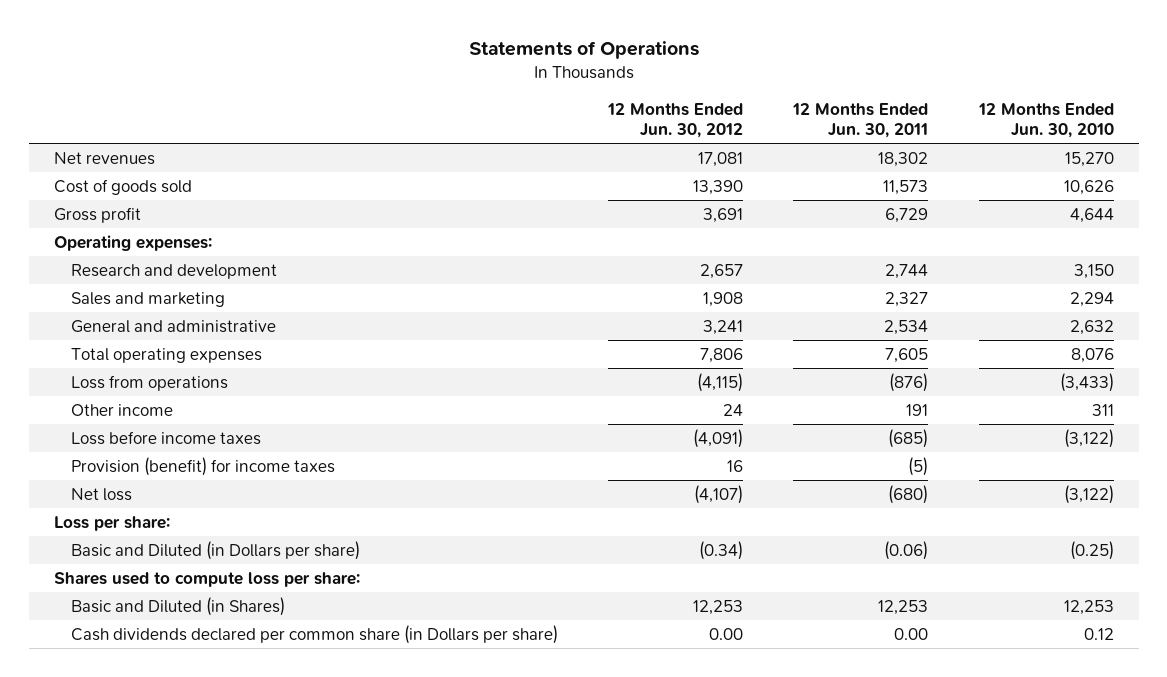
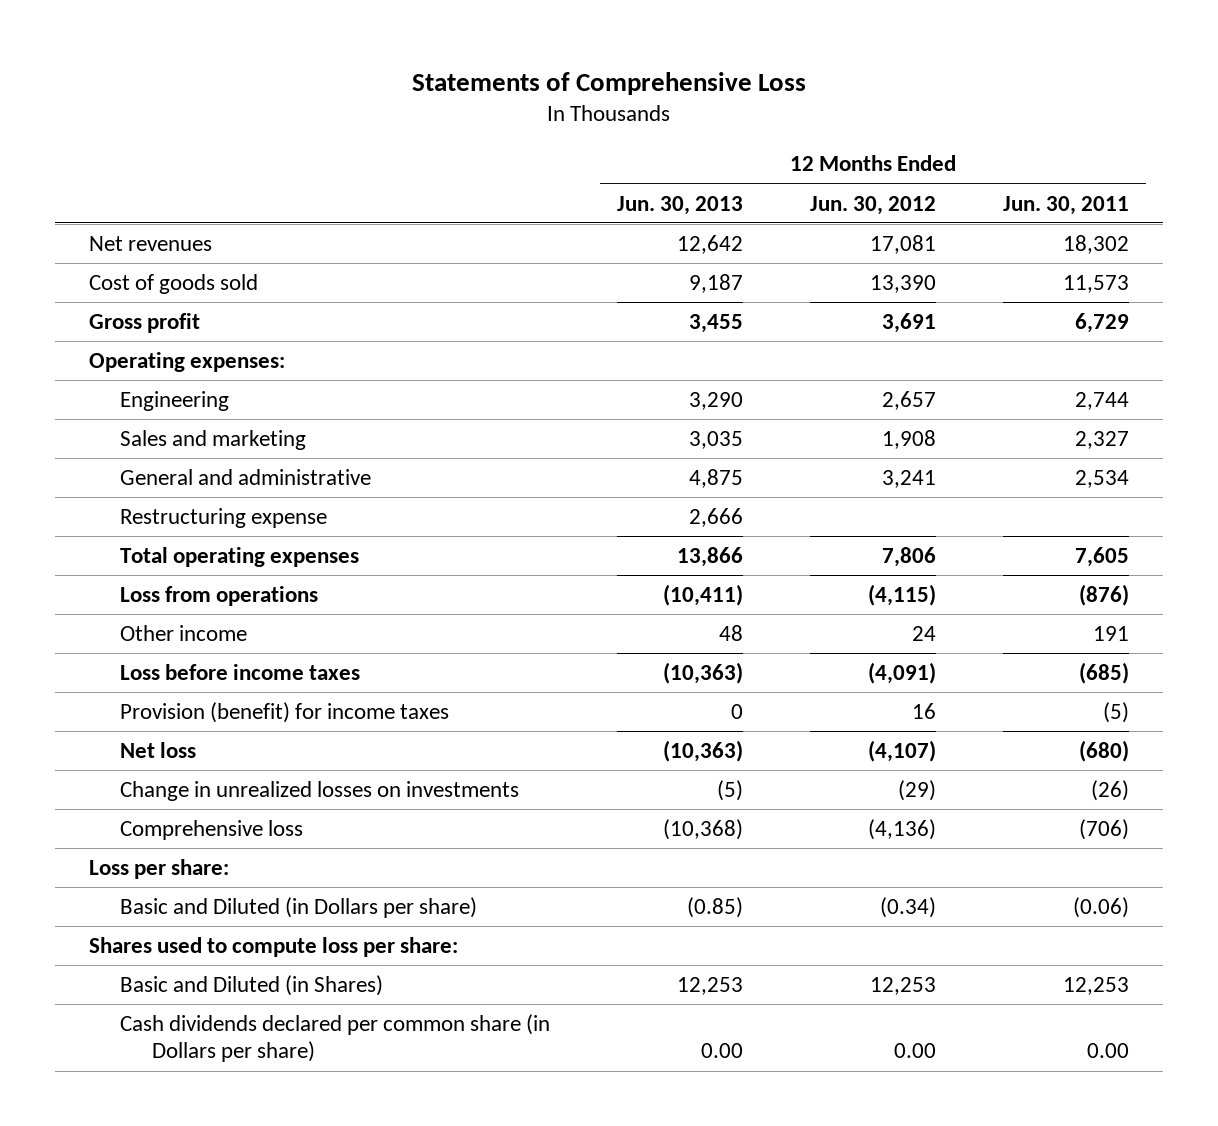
- Statements of Operations
+ Statements of Comprehensive Loss
- | 12 Months Ended Jun. 30, 2012 | 12 Months Ended Jun. 30, 2011 | 12 Months Ended Jun. 30, 2010
+ | 12 Months Ended Jun. 30, 2013 | 12 Months Ended Jun. 30, 2012 | 12 Months Ended Jun. 30, 2011
- Research and development | 2,657 | 2,744 | 3,150
+ Engineering | 3,290 | 2,657 | 2,744
+ Restructuring expense | 2,666 | |
+ Change in unrealized losses on investments | (5) | (29) | (26)
+ Comprehensive loss | (10,368) | (4,136) | (706)

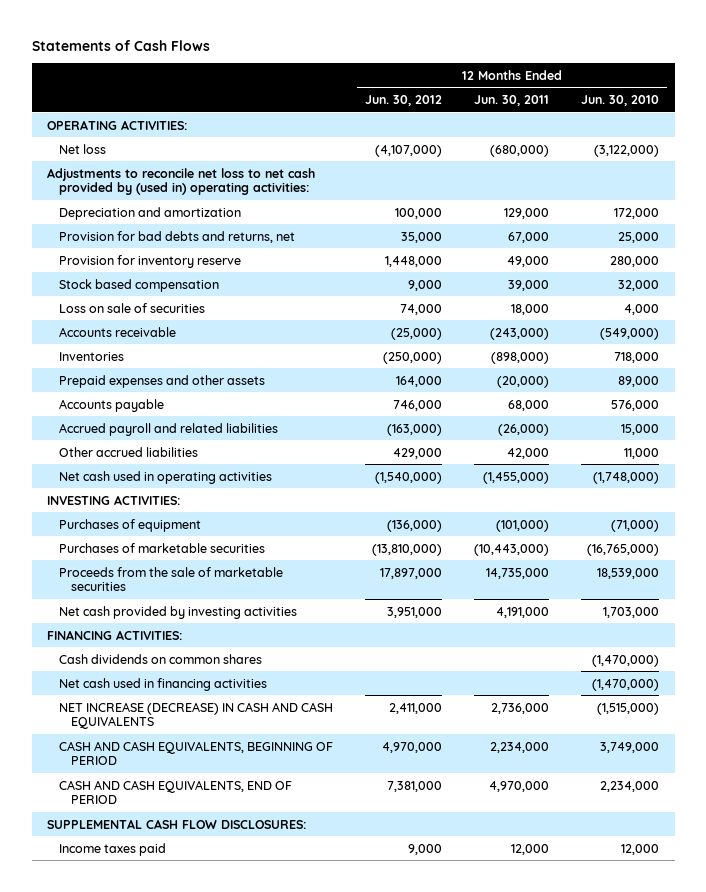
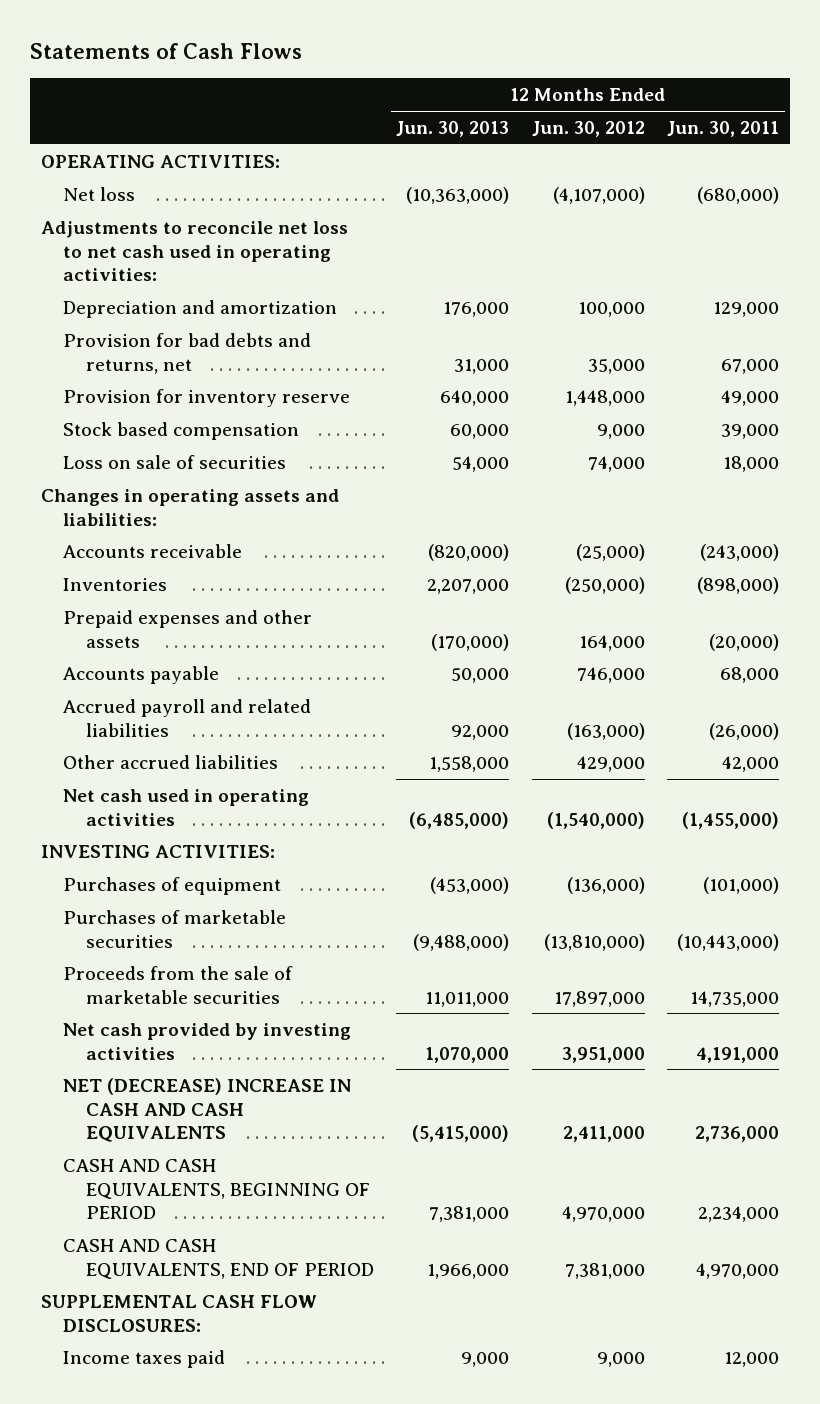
- | 12 Months Ended Jun. 30, 2012 | 12 Months Ended Jun. 30, 2011 | 12 Months Ended Jun. 30, 2010
+ | 12 Months Ended Jun. 30, 2013 | 12 Months Ended Jun. 30, 2012 | 12 Months Ended Jun. 30, 2011
- Adjustments to reconcile net loss to net cash provided by (used in) operating activities:
+ Adjustments to reconcile net loss to net cash used in operating activities:
+ Changes in operating assets and liabilities:
- FINANCING ACTIVITIES:
- Cash dividends on common shares | | | (1,470,000)
- Net cash used in financing activities | | | (1,470,000)
- NET INCREASE (DECREASE) IN CASH AND CASH EQUIVALENTS | 2,411,000 | 2,736,000 | (1,515,000)
+ NET (DECREASE) INCREASE IN CASH AND CASH EQUIVALENTS | (5,415,000) | 2,411,000 | 2,736,000

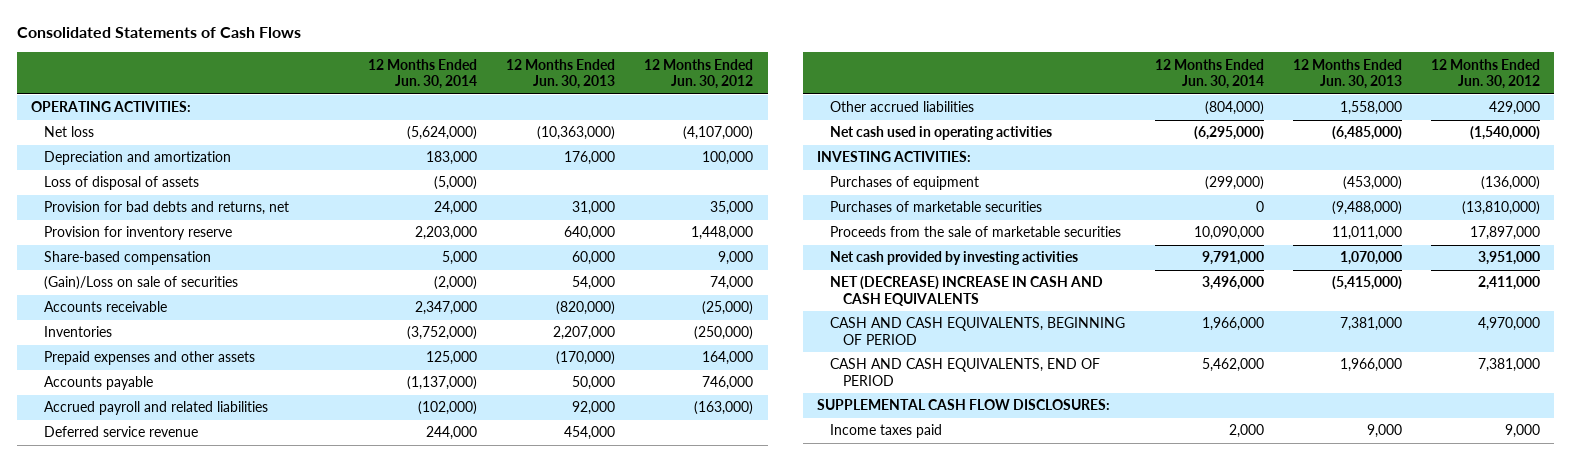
- Statements of Cash Flows
+ Consolidated Statements of Cash Flows
- | 12 Months Ended Jun. 30, 2013 | 12 Months Ended Jun. 30, 2012 | 12 Months Ended Jun. 30, 2011
+ | 12 Months Ended Jun. 30, 2014 | 12 Months Ended Jun. 30, 2013 | 12 Months Ended Jun. 30, 2012
- Adjustments to reconcile net loss to net cash used in operating activities:
+ Loss of disposal of assets | (5,000) | |
- Stock based compensation | 60,000 | 9,000 | 39,000
- Loss on sale of securities | 54,000 | 74,000 | 18,000
- Changes in operating assets and liabilities:
+ Share-based compensation | 5,000 | 60,000 | 9,000
+ (Gain)/Loss on sale of securities | (2,000) | 54,000 | 74,000
+ Deferred service revenue | 244,000 | 454,000 |

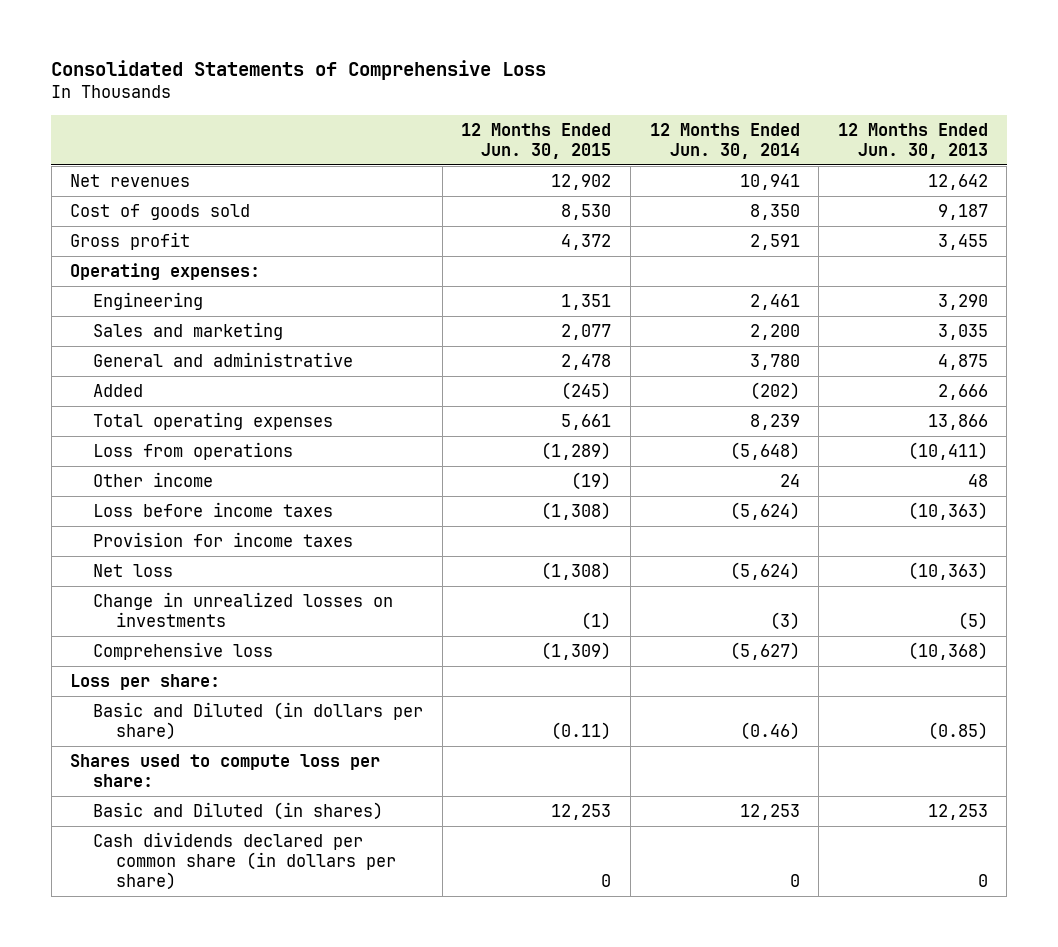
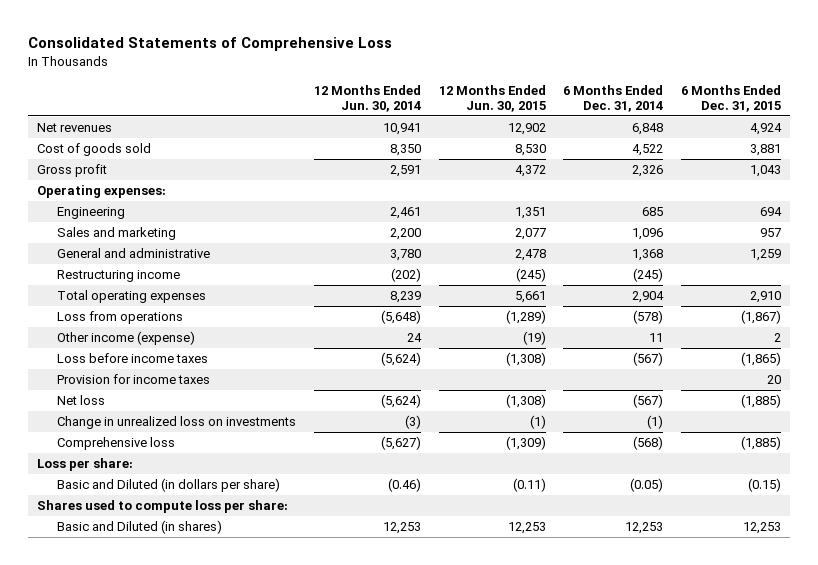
- | 12 Months Ended Jun. 30, 2015 | 12 Months Ended Jun. 30, 2014 | 12 Months Ended Jun. 30, 2013
+ | 12 Months Ended Jun. 30, 2014 | 12 Months Ended Jun. 30, 2015 | 6 Months Ended Dec. 31, 2014 | 6 Months Ended Dec. 31, 2015
- Added | (245) | (202) | 2,666
+ Restructuring income | (202) | (245) | (245) |
- Other income | (19) | 24 | 48
+ Other income (expense) | 24 | (19) | 11 | 2
- Change in unrealized losses on investments | (1) | (3) | (5)
+ Change in unrealized loss on investments | (3) | (1) | (1) |
- Cash dividends declared per common share (in dollars per share) | 0 | 0 | 0

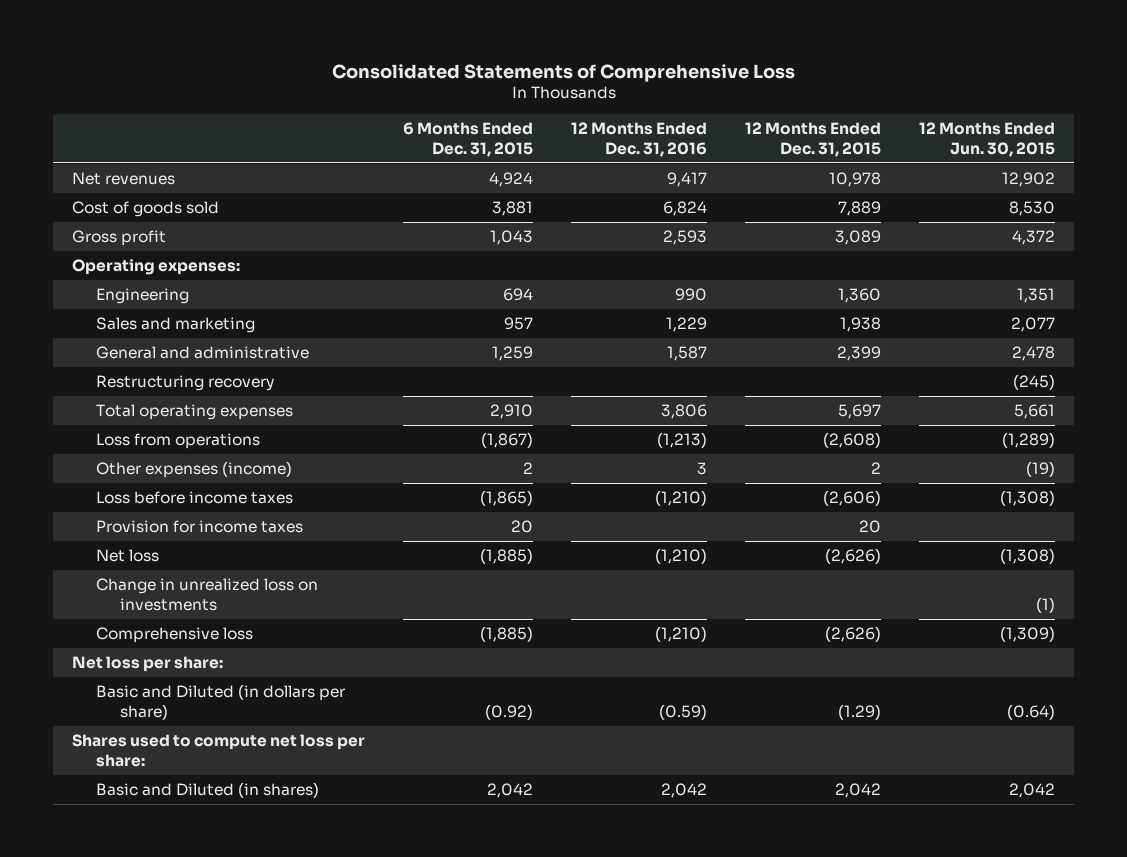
- | 12 Months Ended Jun. 30, 2014 | 12 Months Ended Jun. 30, 2015 | 6 Months Ended Dec. 31, 2014 | 6 Months Ended Dec. 31, 2015
+ | 6 Months Ended Dec. 31, 2015 | 12 Months Ended Dec. 31, 2016 | 12 Months Ended Dec. 31, 2015 | 12 Months Ended Jun. 30, 2015
- Restructuring income | (202) | (245) | (245) |
+ Restructuring recovery | | | | (245)
- Other income (expense) | 24 | (19) | 11 | 2
+ Other expenses (income) | 2 | 3 | 2 | (19)
- Loss per share:
- Basic and Diluted (in dollars per share) | (0.46) | (0.11) | (0.05) | (0.15)
- Shares used to compute loss per share:
- Basic and Diluted (in shares) | 12,253 | 12,253 | 12,253 | 12,253
+ Net loss per share:
+ Basic and Diluted (in dollars per share) | (0.92) | (0.59) | (1.29) | (0.64)
+ Shares used to compute net loss per share:
+ Basic and Diluted (in shares) | 2,042 | 2,042 | 2,042 | 2,042

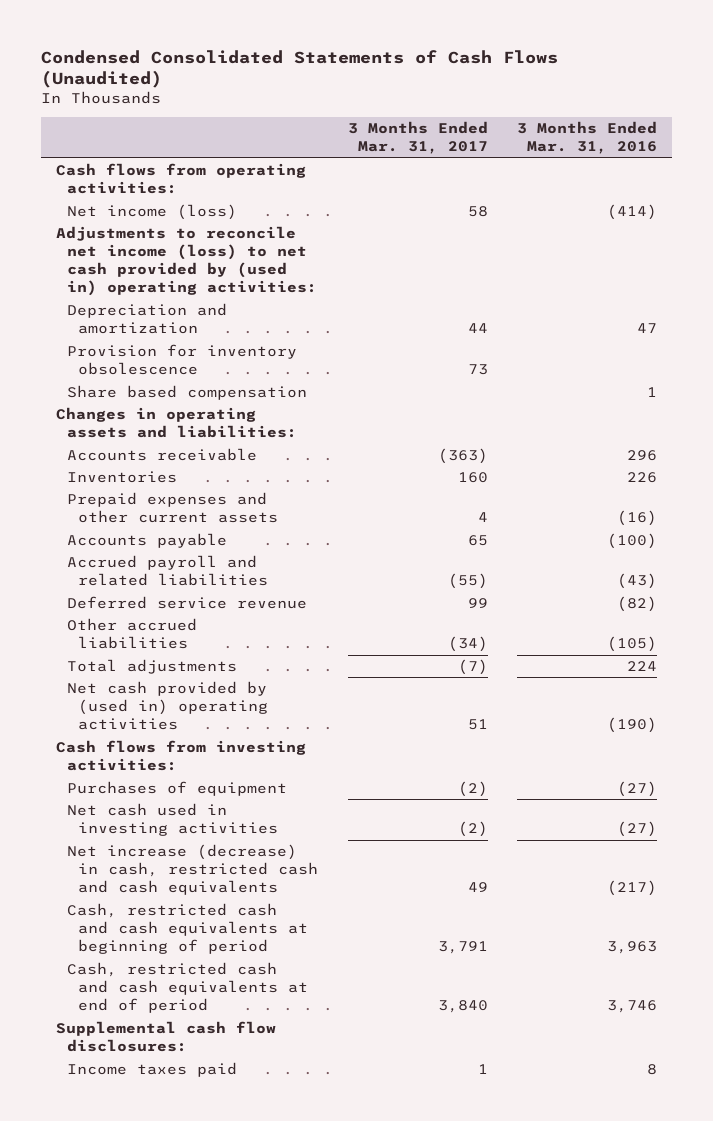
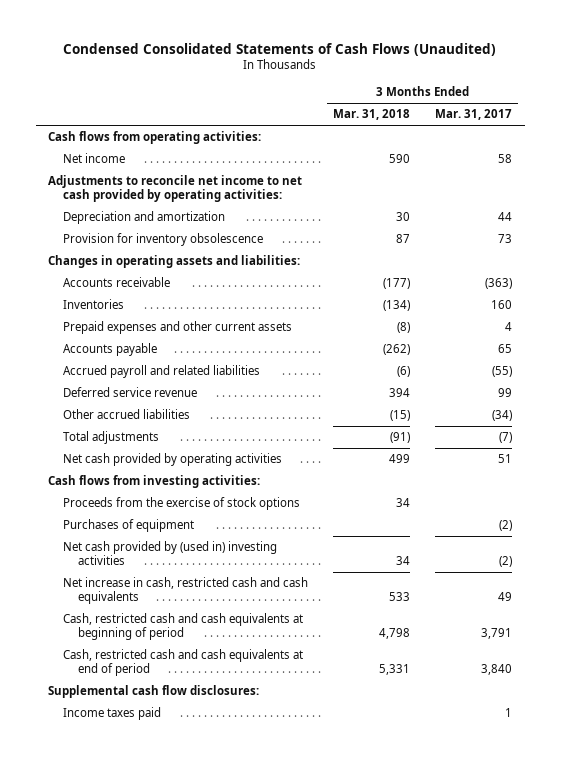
- | 3 Months Ended Mar. 31, 2017 | 3 Months Ended Mar. 31, 2016
+ | 3 Months Ended Mar. 31, 2018 | 3 Months Ended Mar. 31, 2017
- Net income (loss) | 58 | (414)
- Adjustments to reconcile net income (loss) to net cash provided by (used in) operating activities:
+ Net income | 590 | 58
+ Adjustments to reconcile net income to net cash provided by operating activities:
- Share based compensation | | 1
- Net cash provided by (used in) operating activities | 51 | (190)
+ Net cash provided by operating activities | 499 | 51
+ Proceeds from the exercise of stock options | 34 |
- Net cash used in investing activities | (2) | (27)
- Net increase (decrease) in cash, restricted cash and cash equivalents | 49 | (217)
+ Net cash provided by (used in) investing activities | 34 | (2)
+ Net increase in cash, restricted cash and cash equivalents | 533 | 49

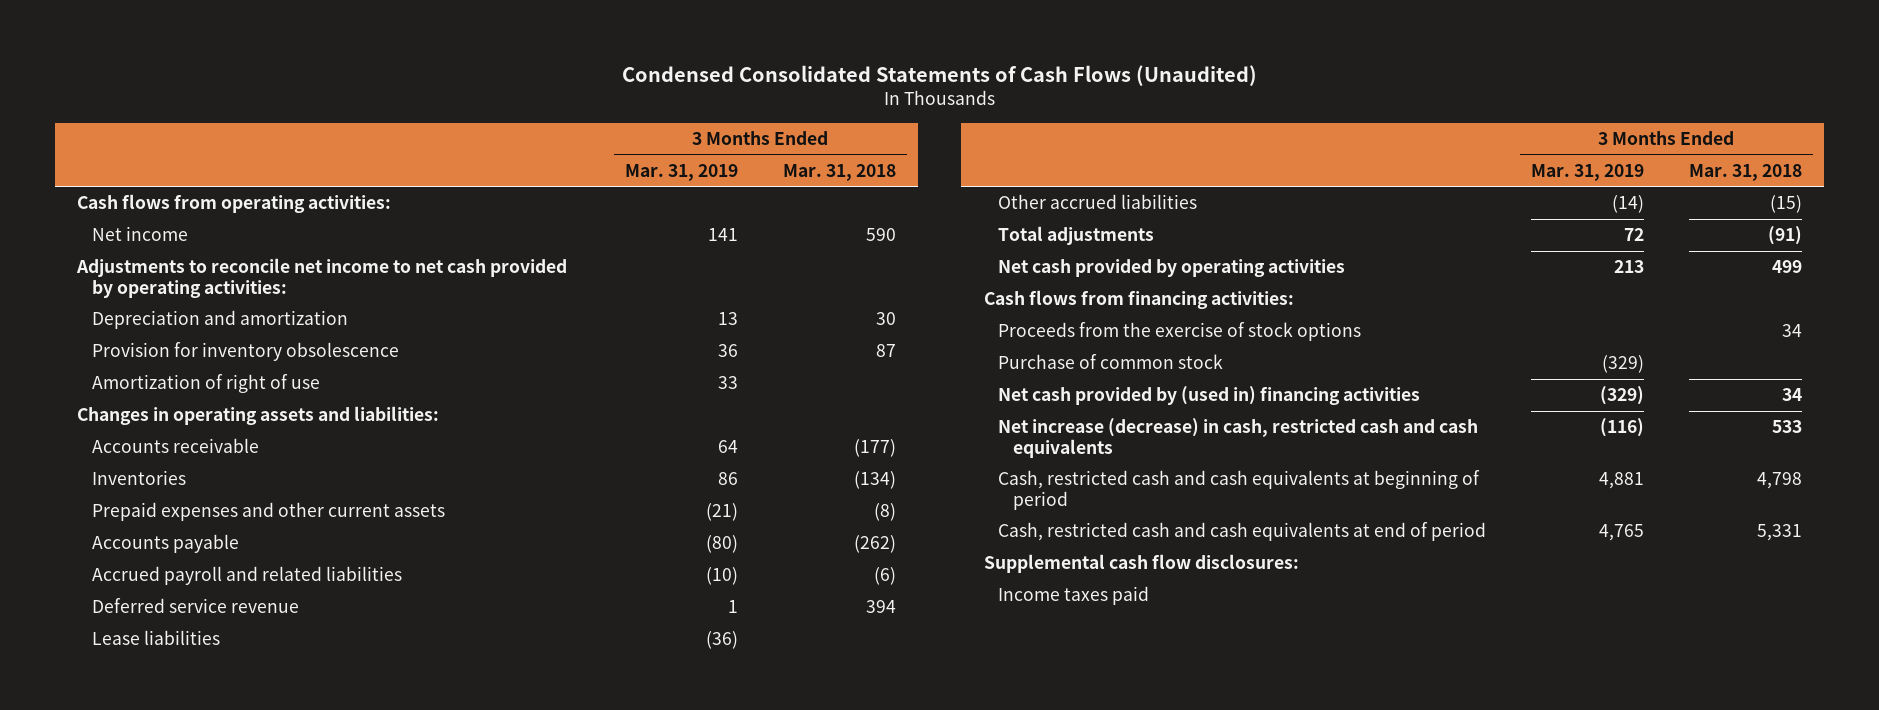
- | 3 Months Ended Mar. 31, 2018 | 3 Months Ended Mar. 31, 2017
+ | 3 Months Ended Mar. 31, 2019 | 3 Months Ended Mar. 31, 2018
+ Amortization of right of use | 33 |
+ Lease liabilities | (36) |
- Cash flows from investing activities:
+ Cash flows from financing activities:
- Purchases of equipment | | (2)
- Net cash provided by (used in) investing activities | 34 | (2)
- Net increase in cash, restricted cash and cash equivalents | 533 | 49
+ Purchase of common stock | (329) |
+ Net cash provided by (used in) financing activities | (329) | 34
+ Net increase (decrease) in cash, restricted cash and cash equivalents | (116) | 533

